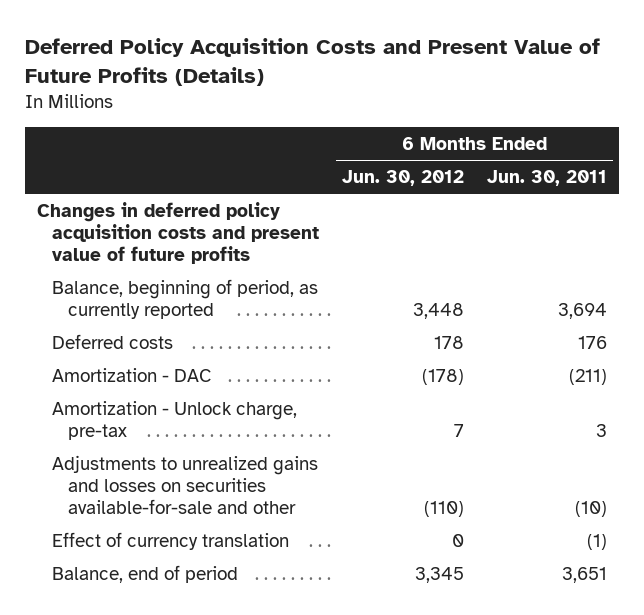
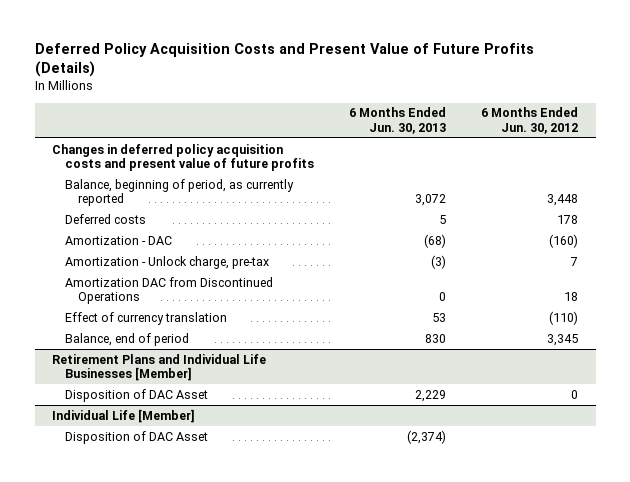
- | 6 Months Ended Jun. 30, 2012 | 6 Months Ended Jun. 30, 2011
+ | 6 Months Ended Jun. 30, 2013 | 6 Months Ended Jun. 30, 2012
- Amortization - DAC | (178) | (211)
+ Amortization - DAC | (68) | (160)
- Adjustments to unrealized gains and losses on securities available-for-sale and other | (110) | (10)
- Effect of currency translation | 0 | (1)
+ Amortization DAC from Discontinued Operations | 0 | 18
+ Effect of currency translation | 53 | (110)
+ Retirement Plans and Individual Life Businesses [Member]
+ Disposition of DAC Asset | 2,229 | 0
+ Individual Life [Member]
+ Disposition of DAC Asset | (2,374) |

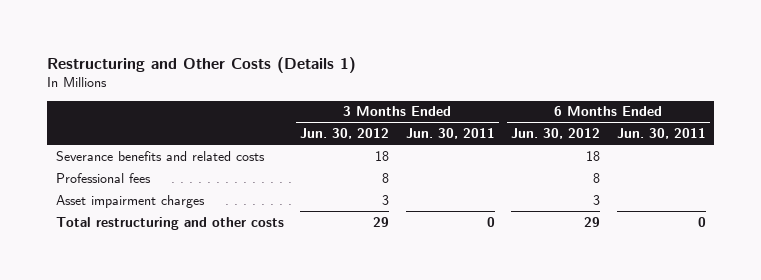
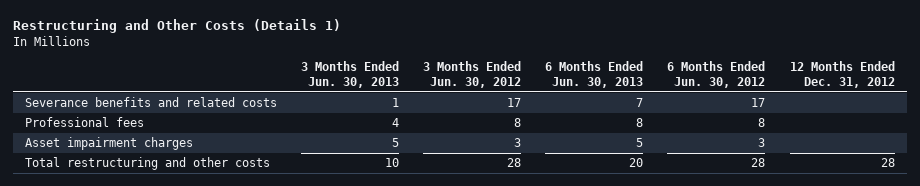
- | 3 Months Ended Jun. 30, 2012 | 3 Months Ended Jun. 30, 2011 | 6 Months Ended Jun. 30, 2012 | 6 Months Ended Jun. 30, 2011
+ | 3 Months Ended Jun. 30, 2013 | 3 Months Ended Jun. 30, 2012 | 6 Months Ended Jun. 30, 2013 | 6 Months Ended Jun. 30, 2012 | 12 Months Ended Dec. 31, 2012
- Severance benefits and related costs | 18 | | 18 |
+ Severance benefits and related costs | 1 | 17 | 7 | 17 |
- Total restructuring and other costs | 29 | 0 | 29 | 0
+ Total restructuring and other costs | 10 | 28 | 20 | 28 | 28

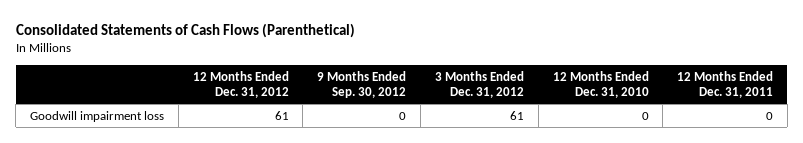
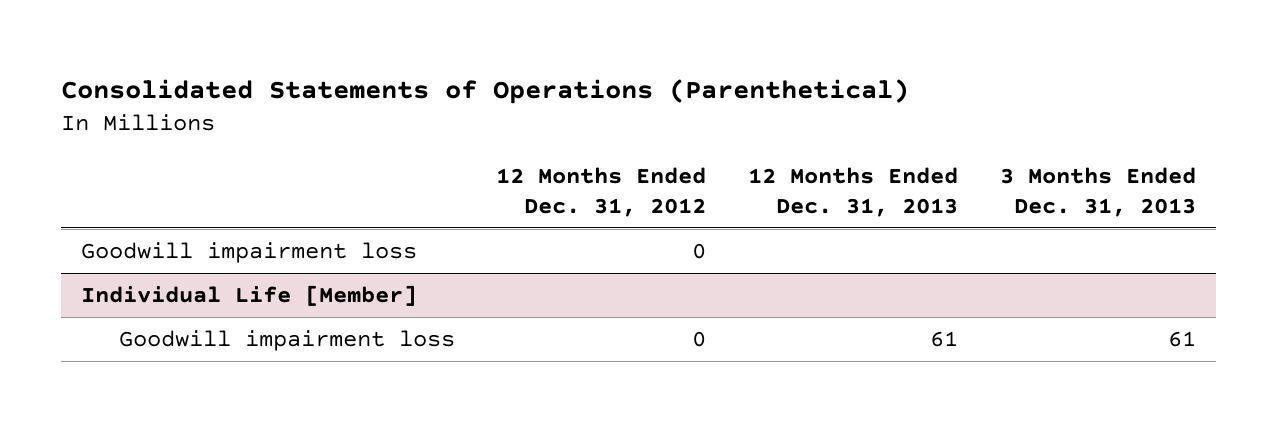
- Consolidated Statements of Cash Flows (Parenthetical)
+ Consolidated Statements of Operations (Parenthetical)
- | 12 Months Ended Dec. 31, 2012 | 9 Months Ended Sep. 30, 2012 | 3 Months Ended Dec. 31, 2012 | 12 Months Ended Dec. 31, 2010 | 12 Months Ended Dec. 31, 2011
+ | 12 Months Ended Dec. 31, 2012 | 12 Months Ended Dec. 31, 2013 | 3 Months Ended Dec. 31, 2013
- Goodwill impairment loss | 61 | 0 | 61 | 0 | 0
+ Goodwill impairment loss | 0 | |
+ Individual Life [Member]
+ Goodwill impairment loss | 0 | 61 | 61

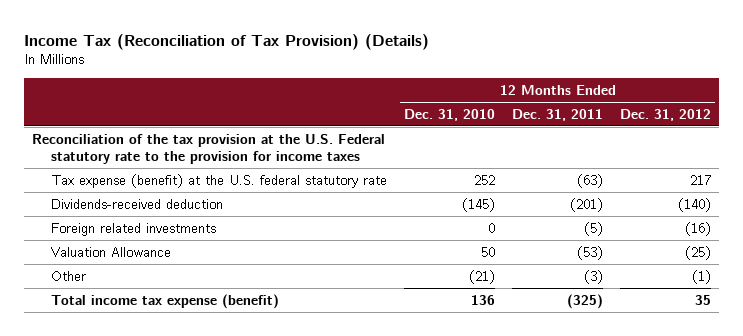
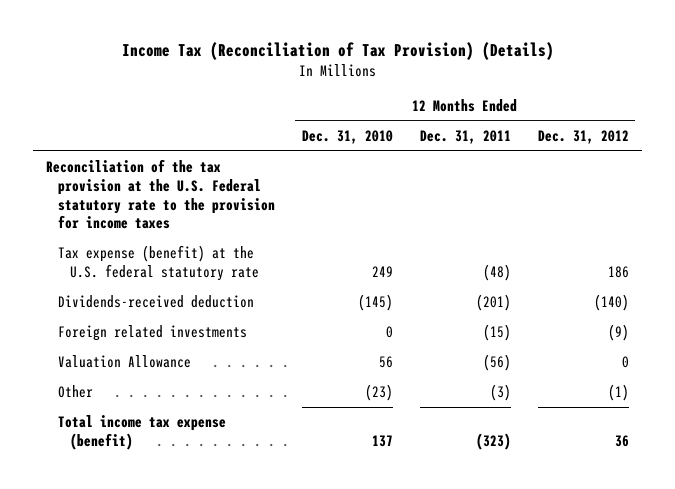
- Tax expense (benefit) at the U.S. federal statutory rate | 252 | (63) | 217
+ Tax expense (benefit) at the U.S. federal statutory rate | 249 | (48) | 186
- Foreign related investments | 0 | (5) | (16)
- Valuation Allowance | 50 | (53) | (25)
- Other | (21) | (3) | (1)
- Total income tax expense (benefit) | 136 | (325) | 35
+ Foreign related investments | 0 | (15) | (9)
+ Valuation Allowance | 56 | (56) | 0
+ Other | (23) | (3) | (1)
+ Total income tax expense (benefit) | 137 | (323) | 36

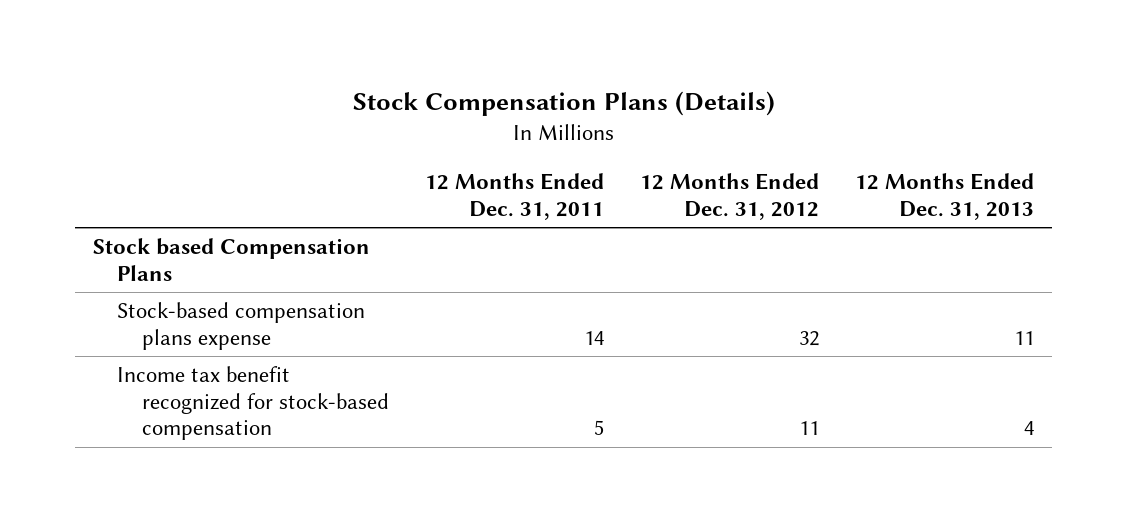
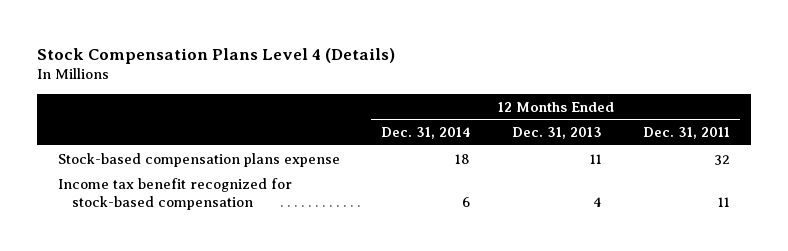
- Stock Compensation Plans (Details)
+ Stock Compensation Plans Level 4 (Details)
- | 12 Months Ended Dec. 31, 2011 | 12 Months Ended Dec. 31, 2012 | 12 Months Ended Dec. 31, 2013
+ | 12 Months Ended Dec. 31, 2014 | 12 Months Ended Dec. 31, 2013 | 12 Months Ended Dec. 31, 2011
- Stock based Compensation Plans
- Stock-based compensation plans expense | 14 | 32 | 11
- Income tax benefit recognized for stock-based compensation | 5 | 11 | 4
+ Stock-based compensation plans expense | 18 | 11 | 32
+ Income tax benefit recognized for stock-based compensation | 6 | 4 | 11

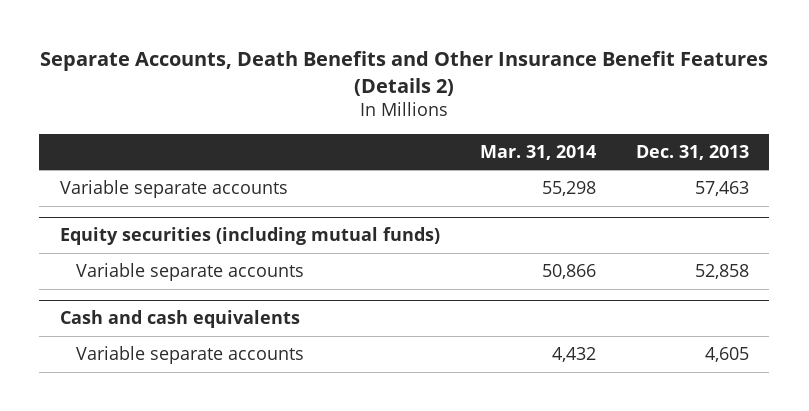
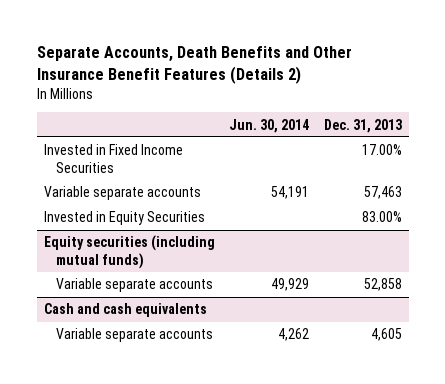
- | Mar. 31, 2014 | Dec. 31, 2013
+ | Jun. 30, 2014 | Dec. 31, 2013
+ Invested in Fixed Income Securities | | 17.00%
+ Invested in Equity Securities | | 83.00%

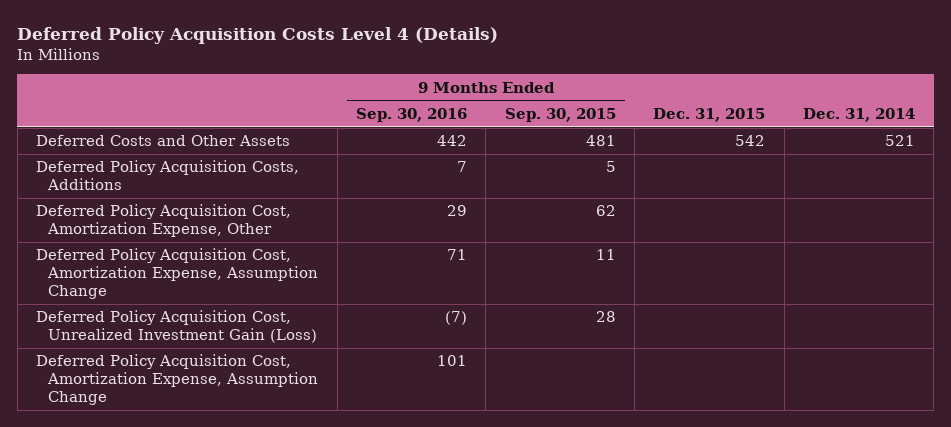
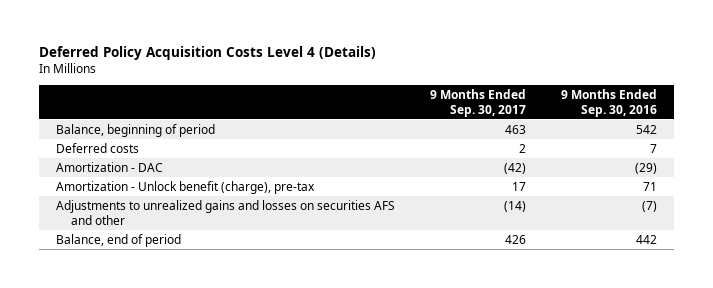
- | 9 Months Ended Sep. 30, 2016 | 9 Months Ended Sep. 30, 2015 | Dec. 31, 2015 | Dec. 31, 2014
+ | 9 Months Ended Sep. 30, 2017 | 9 Months Ended Sep. 30, 2016
- Deferred Costs and Other Assets | 442 | 481 | 542 | 521
- Deferred Policy Acquisition Costs, Additions | 7 | 5 | |
- Deferred Policy Acquisition Cost, Amortization Expense, Other | 29 | 62 | |
- Deferred Policy Acquisition Cost, Amortization Expense, Assumption Change | 71 | 11 | |
- Deferred Policy Acquisition Cost, Unrealized Investment Gain (Loss) | (7) | 28 | |
- Deferred Policy Acquisition Cost, Amortization Expense, Assumption Change | 101 | | |
+ Balance, beginning of period | 463 | 542
+ Deferred costs | 2 | 7
+ Amortization - DAC | (42) | (29)
+ Amortization - Unlock benefit (charge), pre-tax | 17 | 71
+ Adjustments to unrealized gains and losses on securities AFS and other | (14) | (7)
+ Balance, end of period | 426 | 442

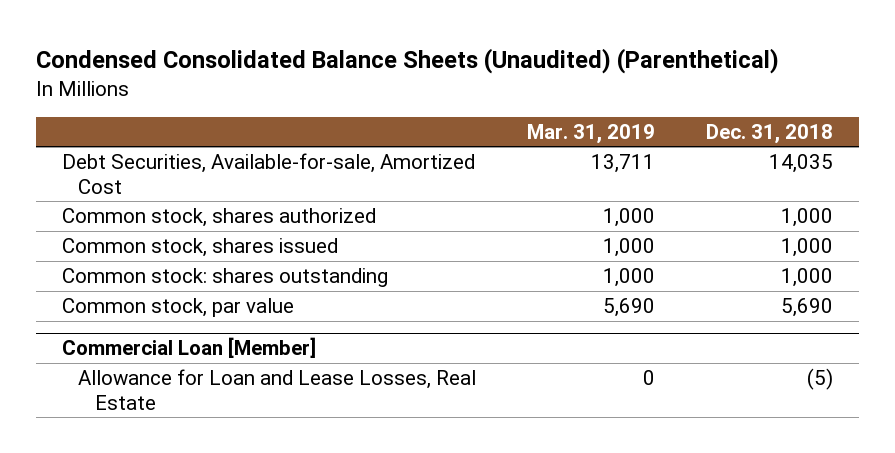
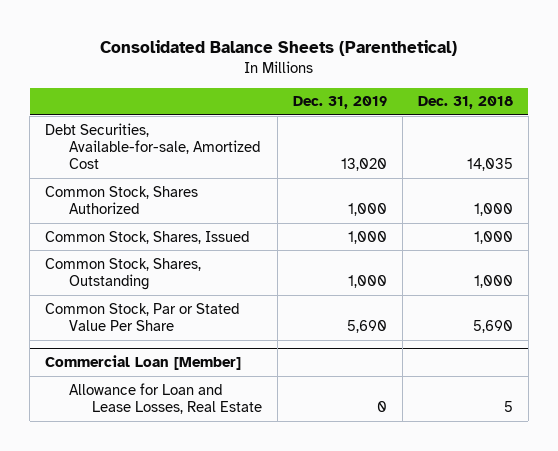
- Condensed Consolidated Balance Sheets (Unaudited) (Parenthetical)
+ Consolidated Balance Sheets (Parenthetical)
- | Mar. 31, 2019 | Dec. 31, 2018
+ | Dec. 31, 2019 | Dec. 31, 2018
- Common stock, shares authorized | 1,000 | 1,000
- Common stock, shares issued | 1,000 | 1,000
- Common stock: shares outstanding | 1,000 | 1,000
- Common stock, par value | 5,690 | 5,690
+ Common Stock, Shares Authorized | 1,000 | 1,000
+ Common Stock, Shares, Issued | 1,000 | 1,000
+ Common Stock, Shares, Outstanding | 1,000 | 1,000
+ Common Stock, Par or Stated Value Per Share | 5,690 | 5,690
@ Commercial Loan [Member]
- Allowance for Loan and Lease Losses, Real Estate | 0 | (5)
+ Allowance for Loan and Lease Losses, Real Estate | 0 | 5

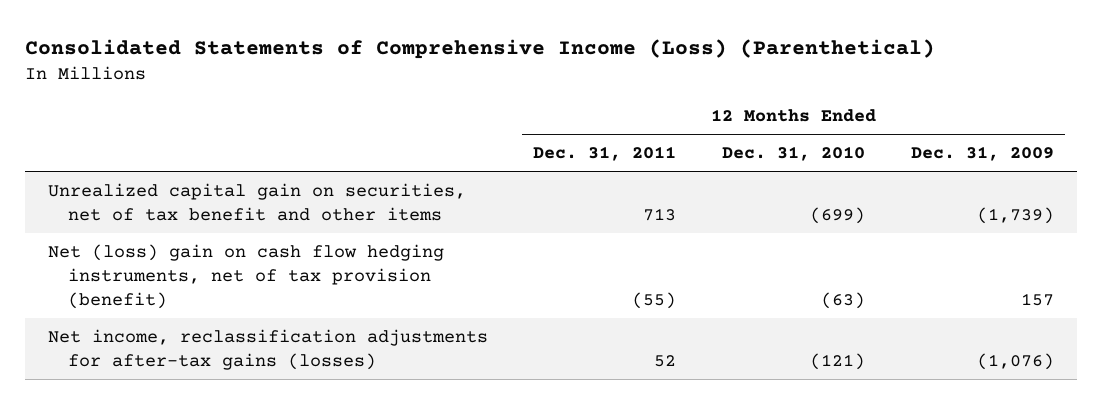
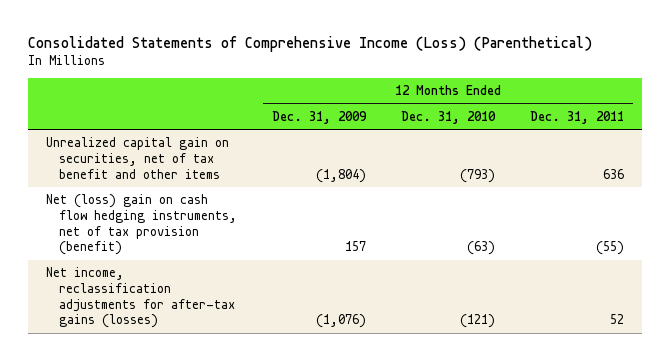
- | 12 Months Ended Dec. 31, 2011 | 12 Months Ended Dec. 31, 2010 | 12 Months Ended Dec. 31, 2009
+ | 12 Months Ended Dec. 31, 2009 | 12 Months Ended Dec. 31, 2010 | 12 Months Ended Dec. 31, 2011
- Unrealized capital gain on securities, net of tax benefit and other items | 713 | (699) | (1,739)
+ Unrealized capital gain on securities, net of tax benefit and other items | (1,804) | (793) | 636

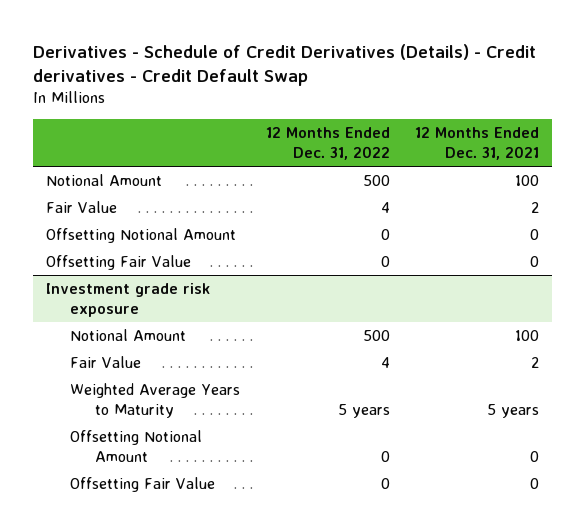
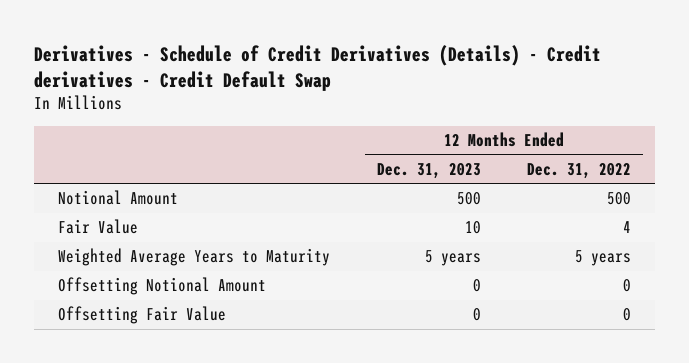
- | 12 Months Ended Dec. 31, 2022 | 12 Months Ended Dec. 31, 2021
+ | 12 Months Ended Dec. 31, 2023 | 12 Months Ended Dec. 31, 2022
- Offsetting Notional Amount | 0 | 0
- Offsetting Fair Value | 0 | 0
- Investment grade risk exposure
- Notional Amount | 500 | 100
- Fair Value | 4 | 2

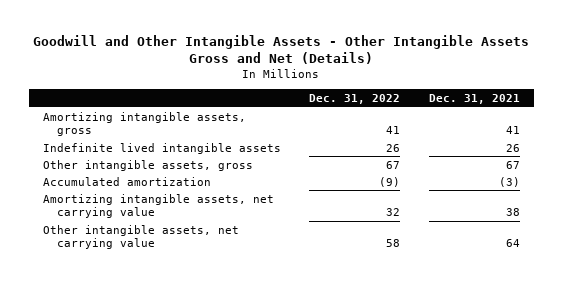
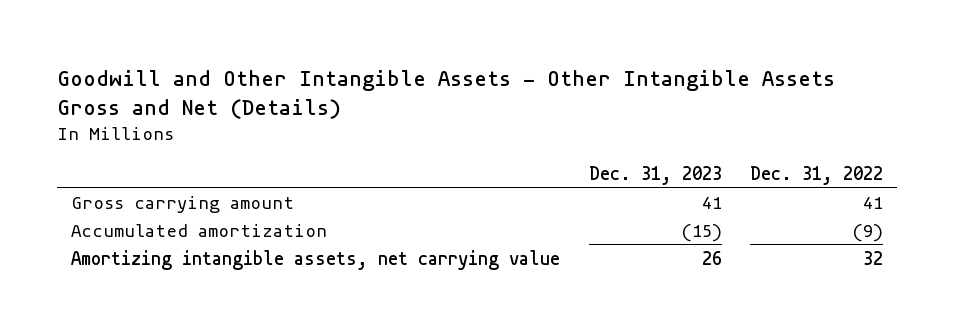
- | Dec. 31, 2022 | Dec. 31, 2021
+ | Dec. 31, 2023 | Dec. 31, 2022
- Amortizing intangible assets, gross | 41 | 41
- Indefinite lived intangible assets | 26 | 26
- Other intangible assets, gross | 67 | 67
+ Gross carrying amount | 41 | 41
- Other intangible assets, net carrying value | 58 | 64

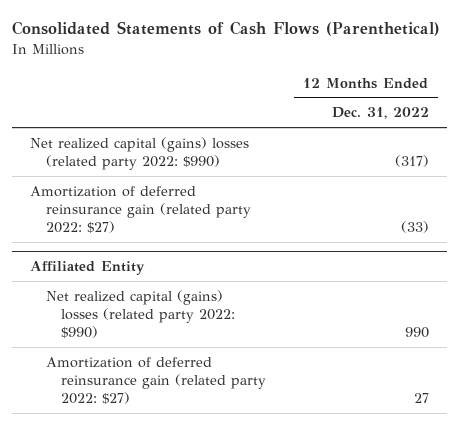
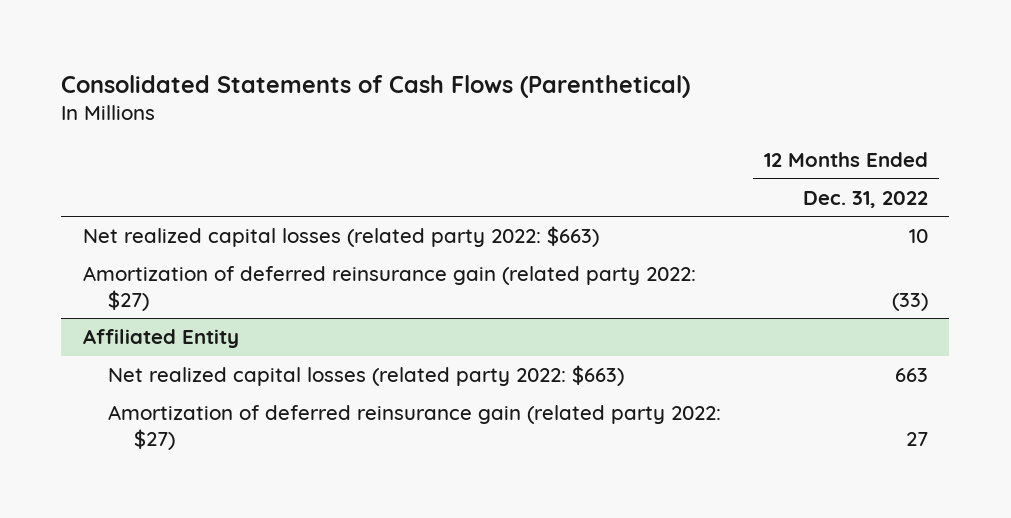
- Net realized capital (gains) losses (related party 2022: $990) | (317)
+ Net realized capital losses (related party 2022: $663) | 10
@ Affiliated Entity
- Net realized capital (gains) losses (related party 2022: $990) | 990
+ Net realized capital losses (related party 2022: $663) | 663

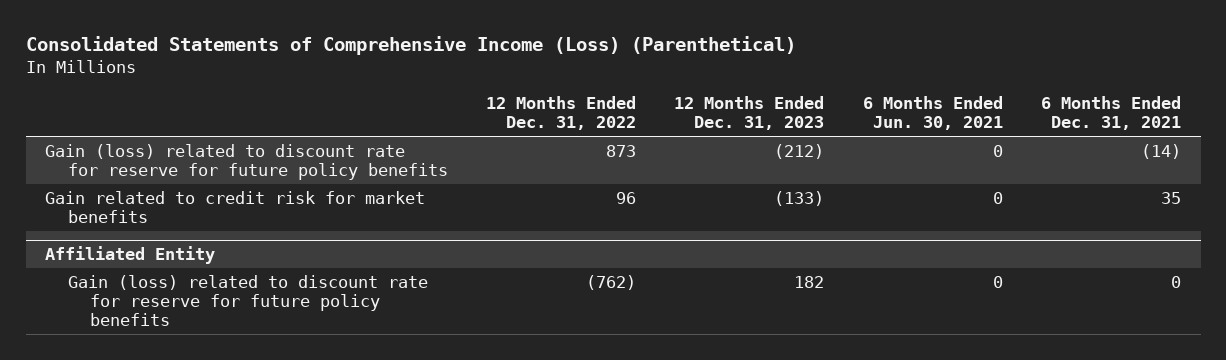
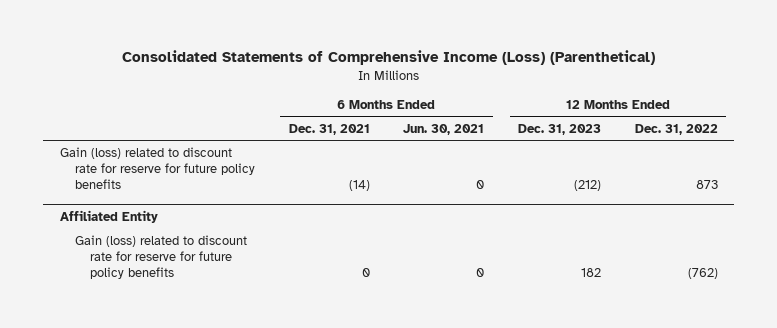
- | 12 Months Ended Dec. 31, 2022 | 12 Months Ended Dec. 31, 2023 | 6 Months Ended Jun. 30, 2021 | 6 Months Ended Dec. 31, 2021
+ | 6 Months Ended Dec. 31, 2021 | 6 Months Ended Jun. 30, 2021 | 12 Months Ended Dec. 31, 2023 | 12 Months Ended Dec. 31, 2022
- Gain related to credit risk for market benefits | 96 | (133) | 0 | 35

